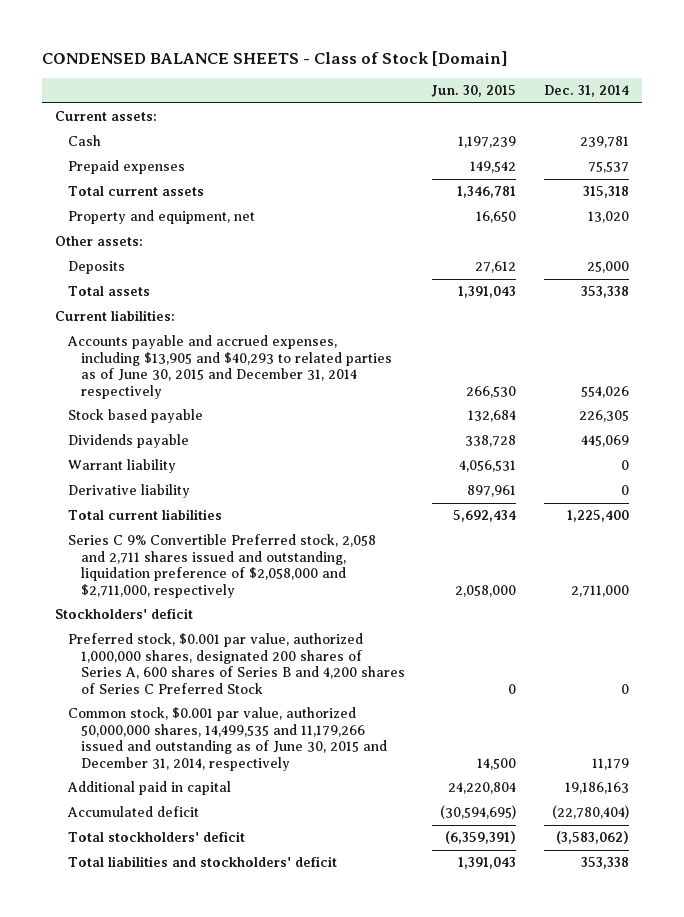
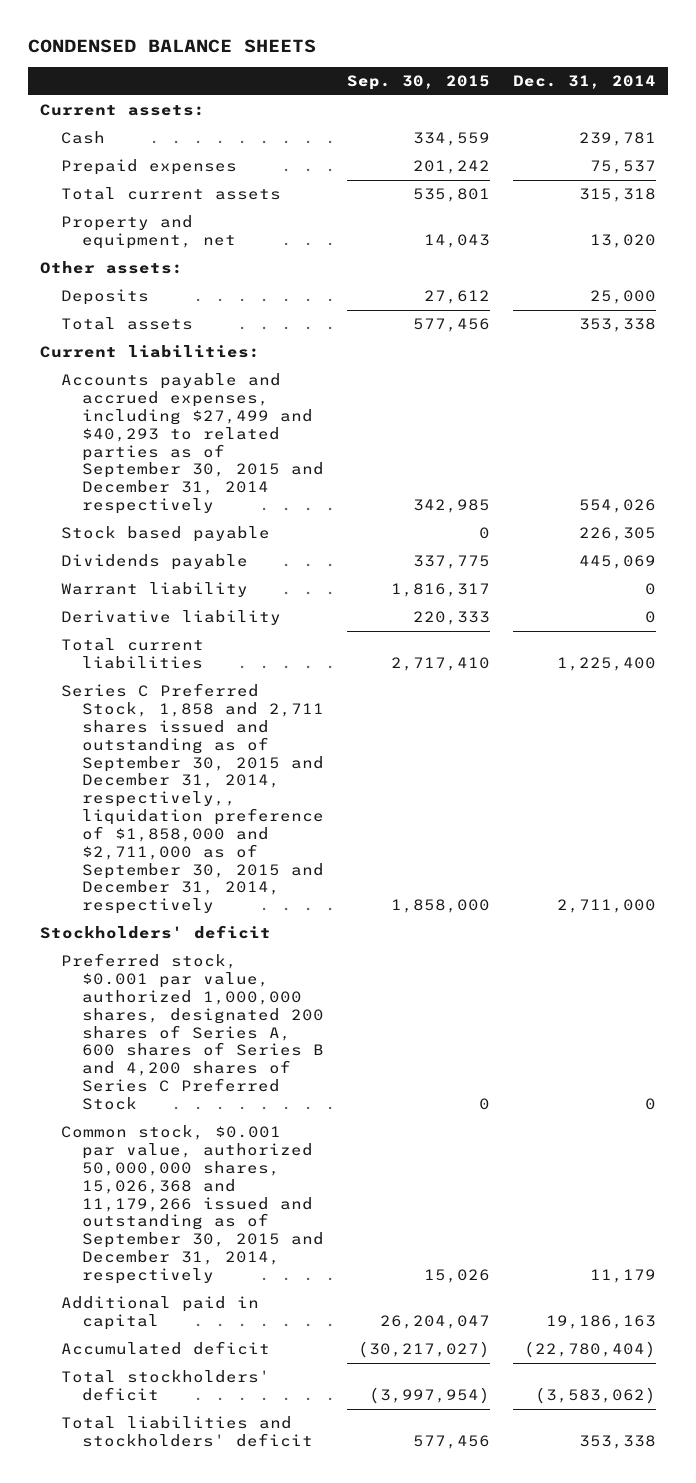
- CONDENSED BALANCE SHEETS - Class of Stock [Domain]
+ CONDENSED BALANCE SHEETS
- | Jun. 30, 2015 | Dec. 31, 2014
+ | Sep. 30, 2015 | Dec. 31, 2014
- Accounts payable and accrued expenses, including $13,905 and $40,293 to related parties as of June 30, 2015 and December 31, 2014 respectively | 266,530 | 554,026
+ Accounts payable and accrued expenses, including $27,499 and $40,293 to related parties as of September 30, 2015 and December 31, 2014 respectively | 342,985 | 554,026
- Series C 9% Convertible Preferred stock, 2,058 and 2,711 shares issued and outstanding, liquidation preference of $2,058,000 and $2,711,000, respectively | 2,058,000 | 2,711,000
+ Series C Preferred Stock, 1,858 and 2,711 shares issued and outstanding as of September 30, 2015 and December 31, 2014, respectively,, liquidation preference of $1,858,000 and $2,711,000 as of September 30, 2015 and December 31, 2014, respectively | 1,858,000 | 2,711,000
- Common stock, $0.001 par value, authorized 50,000,000 shares, 14,499,535 and 11,179,266 issued and outstanding as of June 30, 2015 and December 31, 2014, respectively | 14,500 | 11,179
+ Common stock, $0.001 par value, authorized 50,000,000 shares, 15,026,368 and 11,179,266 issued and outstanding as of September 30, 2015 and December 31, 2014, respectively | 15,026 | 11,179

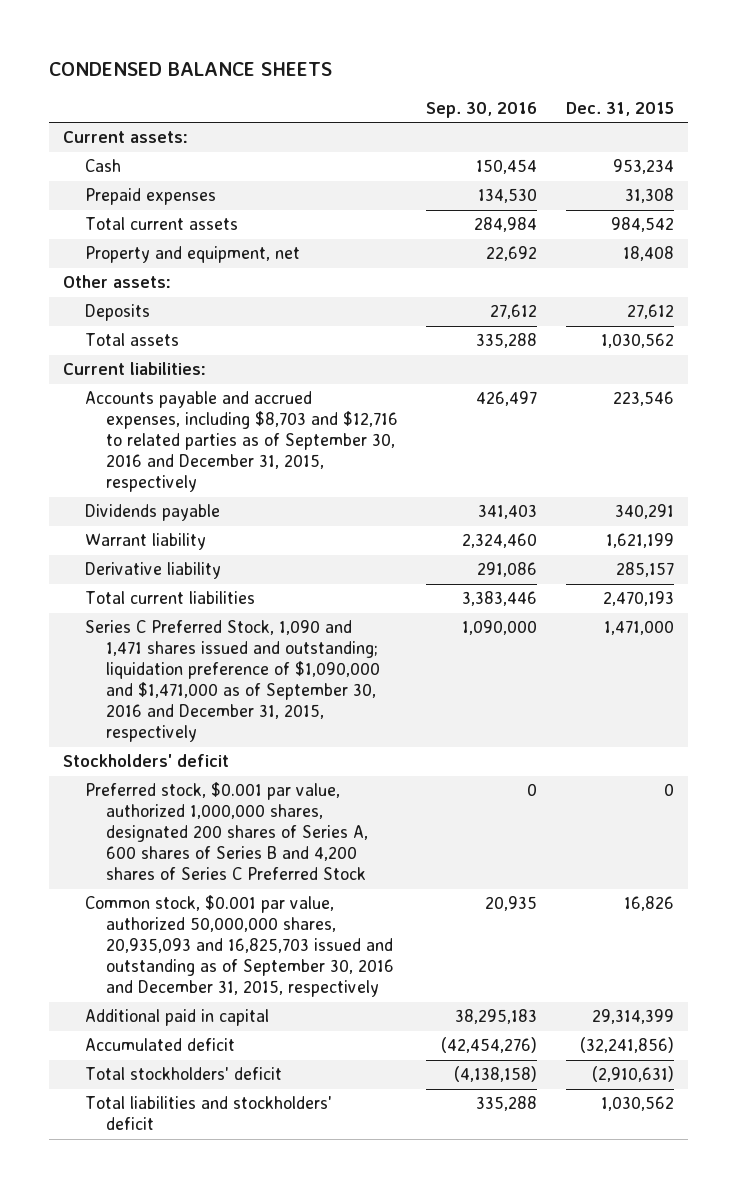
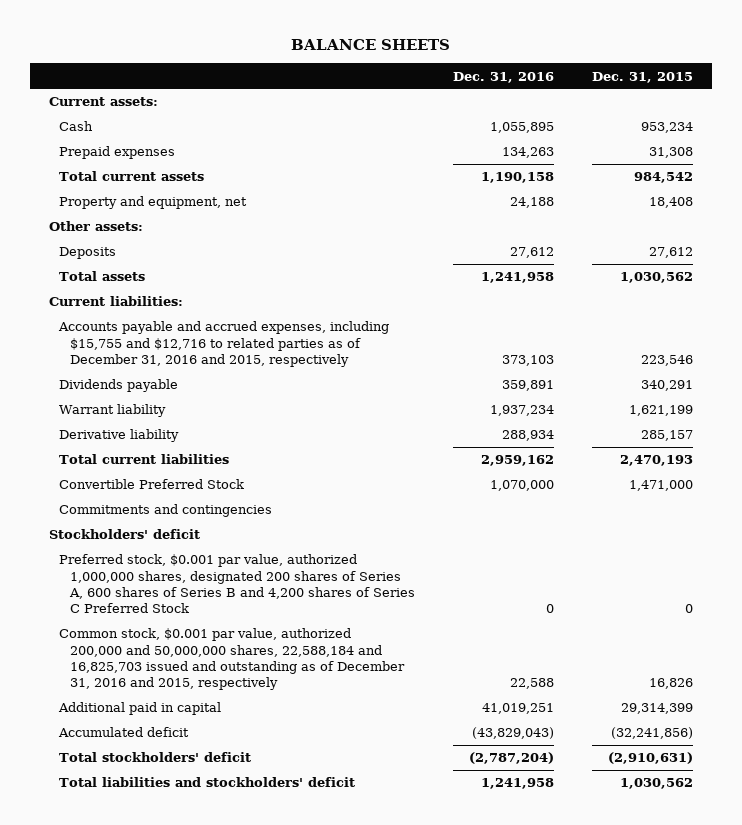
- CONDENSED BALANCE SHEETS
+ BALANCE SHEETS
- | Sep. 30, 2016 | Dec. 31, 2015
+ | Dec. 31, 2016 | Dec. 31, 2015
- Accounts payable and accrued expenses, including $8,703 and $12,716 to related parties as of September 30, 2016 and December 31, 2015, respectively | 426,497 | 223,546
+ Accounts payable and accrued expenses, including $15,755 and $12,716 to related parties as of December 31, 2016 and 2015, respectively | 373,103 | 223,546
- Series C Preferred Stock, 1,090 and 1,471 shares issued and outstanding; liquidation preference of $1,090,000 and $1,471,000 as of September 30, 2016 and December 31, 2015, respectively | 1,090,000 | 1,471,000
+ Convertible Preferred Stock | 1,070,000 | 1,471,000
+ Commitments and contingencies
- Common stock, $0.001 par value, authorized 50,000,000 shares, 20,935,093 and 16,825,703 issued and outstanding as of September 30, 2016 and December 31, 2015, respectively | 20,935 | 16,826
+ Common stock, $0.001 par value, authorized 200,000 and 50,000,000 shares, 22,588,184 and 16,825,703 issued and outstanding as of December 31, 2016 and 2015, respectively | 22,588 | 16,826

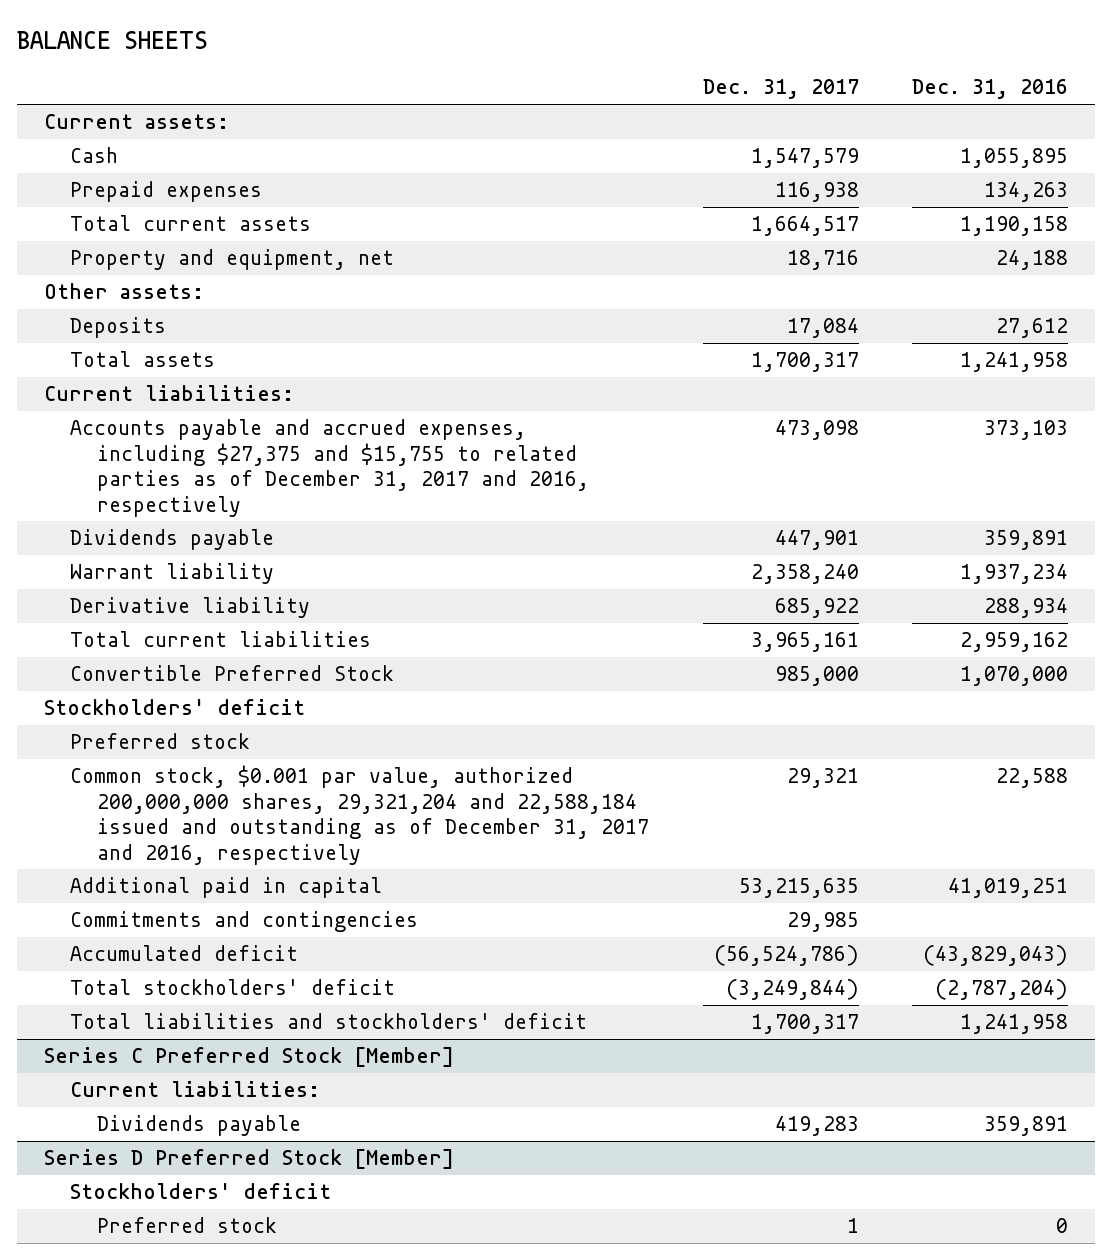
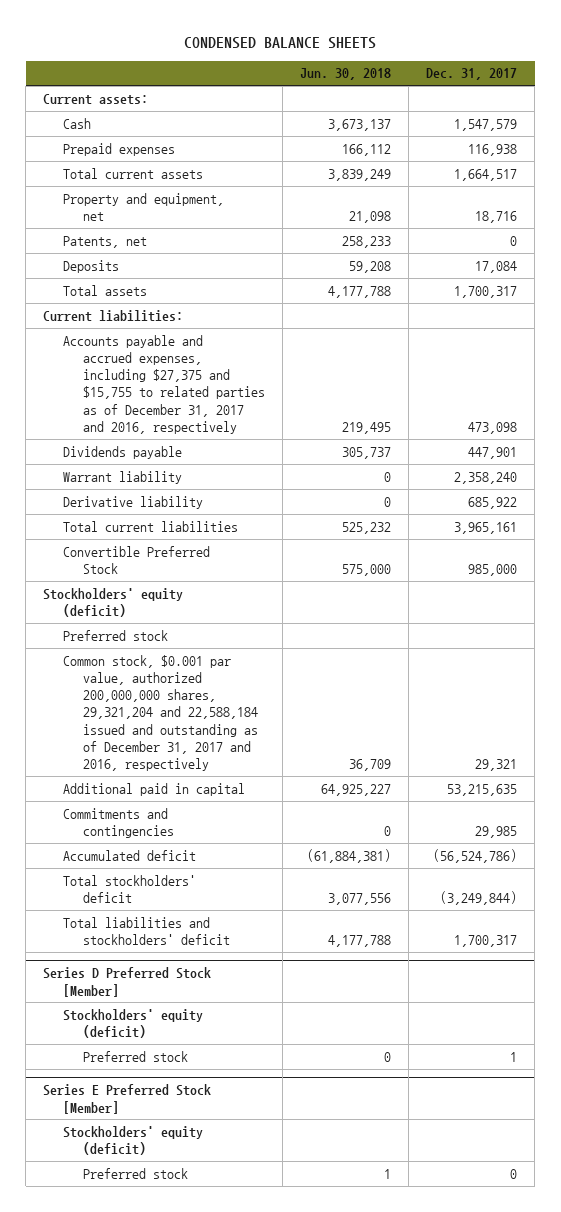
- BALANCE SHEETS
+ CONDENSED BALANCE SHEETS
- | Dec. 31, 2017 | Dec. 31, 2016
+ | Jun. 30, 2018 | Dec. 31, 2017
- Other assets:
+ Patents, net | 258,233 | 0
- Stockholders' deficit
+ Stockholders' equity (deficit)
- Series C Preferred Stock [Member]
- Current liabilities:
- Dividends payable | 419,283 | 359,891
@ Series D Preferred Stock [Member]
- Stockholders' deficit
+ Stockholders' equity (deficit)
+ Series E Preferred Stock [Member]
+ Stockholders' equity (deficit)
+ Preferred stock | 1 | 0

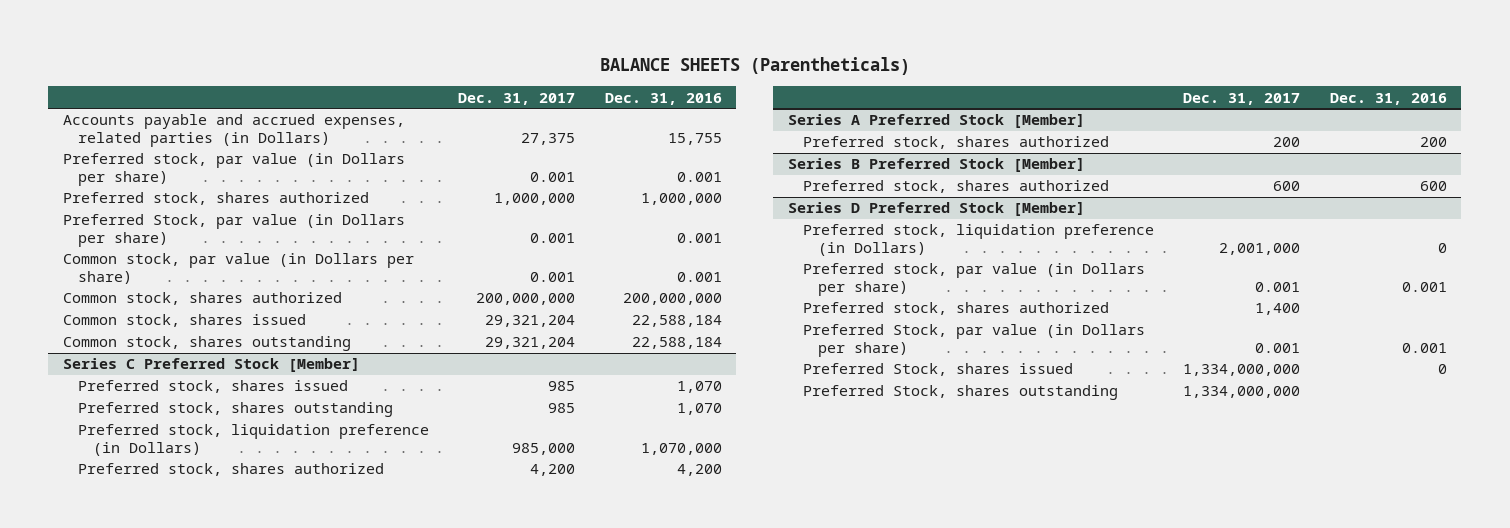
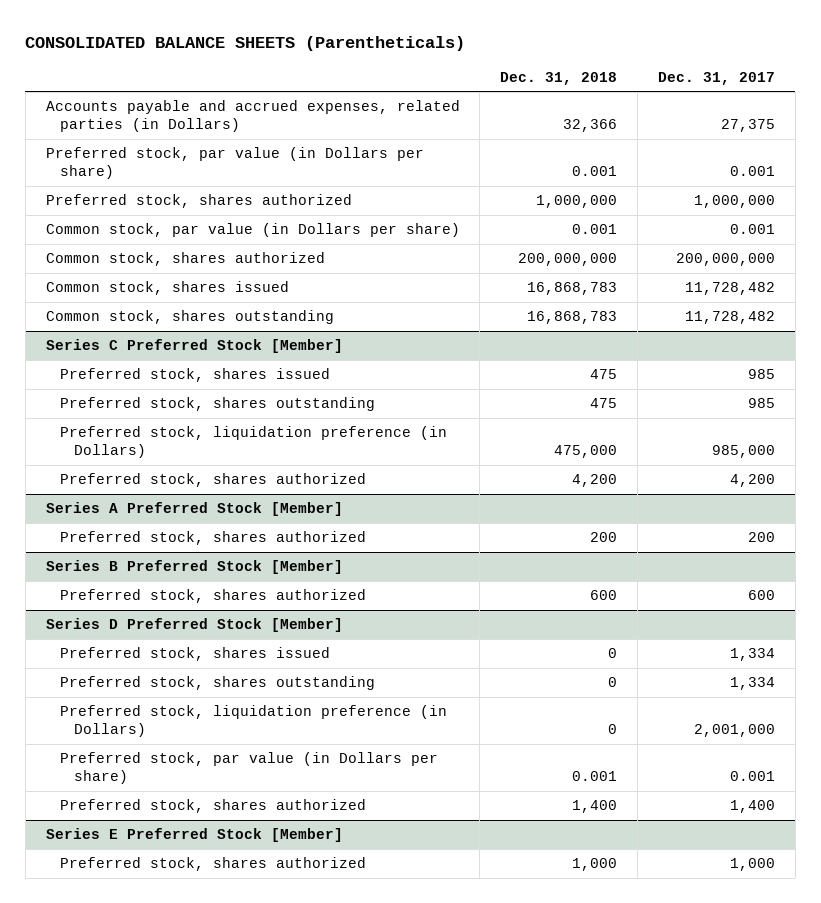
- BALANCE SHEETS (Parentheticals)
+ CONSOLIDATED BALANCE SHEETS (Parentheticals)
- | Dec. 31, 2017 | Dec. 31, 2016
+ | Dec. 31, 2018 | Dec. 31, 2017
- Preferred Stock, par value (in Dollars per share) | 0.001 | 0.001
- Common stock, shares issued | 29,321,204 | 22,588,184
- Common stock, shares outstanding | 29,321,204 | 22,588,184
+ Common stock, shares issued | 16,868,783 | 11,728,482
+ Common stock, shares outstanding | 16,868,783 | 11,728,482
@ Series D Preferred Stock [Member]
+ Preferred stock, shares issued | 0 | 1,334
+ Preferred stock, shares outstanding | 0 | 1,334
- Preferred Stock, par value (in Dollars per share) | 0.001 | 0.001
- Preferred Stock, shares issued | 1,334,000,000 | 0
- Preferred Stock, shares outstanding | 1,334,000,000 |
+ Series E Preferred Stock [Member]
+ Preferred stock, shares authorized | 1,000 | 1,000

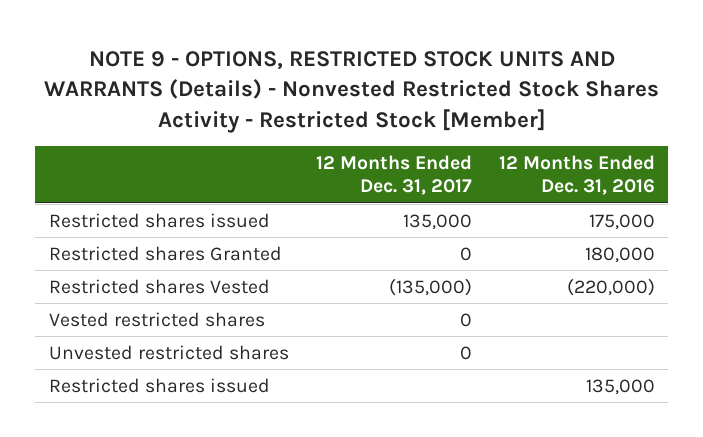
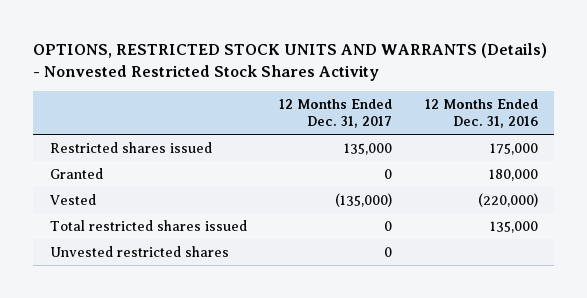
- NOTE 9 - OPTIONS, RESTRICTED STOCK UNITS AND WARRANTS (Details) - Nonvested Restricted Stock Shares Activity - Restricted Stock [Member]
+ OPTIONS, RESTRICTED STOCK UNITS AND WARRANTS (Details) - Nonvested Restricted Stock Shares Activity
- Restricted shares Granted | 0 | 180,000
- Restricted shares Vested | (135,000) | (220,000)
- Vested restricted shares | 0 |
+ Granted | 0 | 180,000
+ Vested | (135,000) | (220,000)
+ Total restricted shares issued | 0 | 135,000
- Restricted shares issued | | 135,000

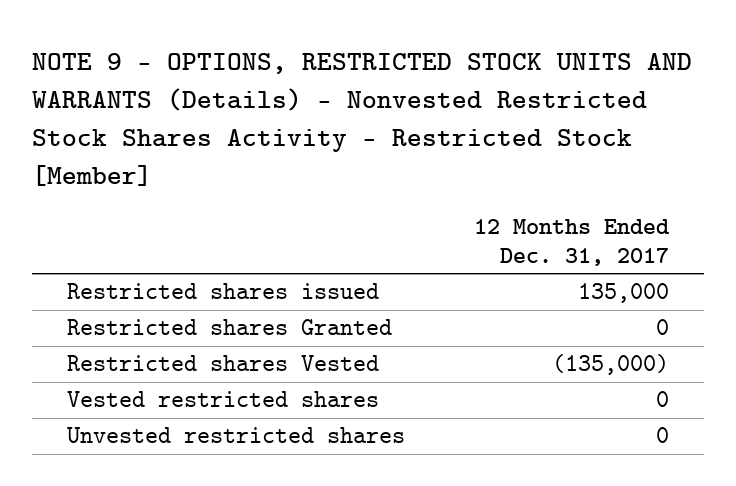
- OPTIONS, RESTRICTED STOCK UNITS AND WARRANTS (Details) - Nonvested Restricted Stock Shares Activity
+ NOTE 9 - OPTIONS, RESTRICTED STOCK UNITS AND WARRANTS (Details) - Nonvested Restricted Stock Shares Activity - Restricted Stock [Member]
- | 12 Months Ended Dec. 31, 2017 | 12 Months Ended Dec. 31, 2016
+ | 12 Months Ended Dec. 31, 2017
- Granted | 0 | 180,000
- Vested | (135,000) | (220,000)
- Total restricted shares issued | 0 | 135,000
+ Restricted shares Granted | 0
+ Restricted shares Vested | (135,000)
+ Vested restricted shares | 0

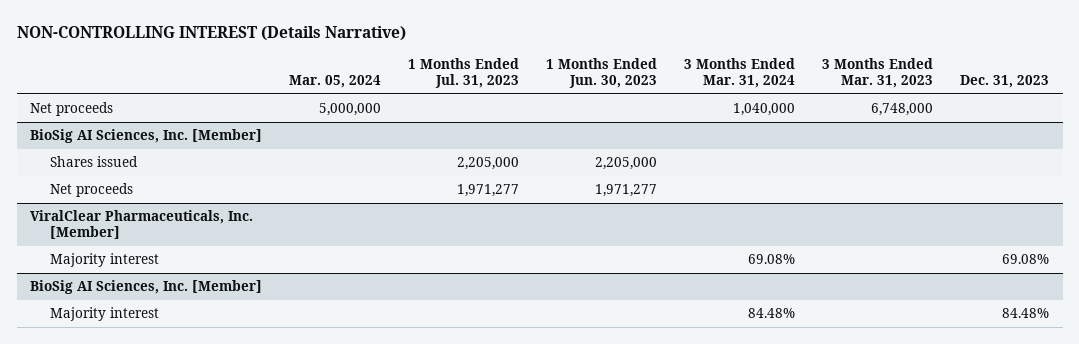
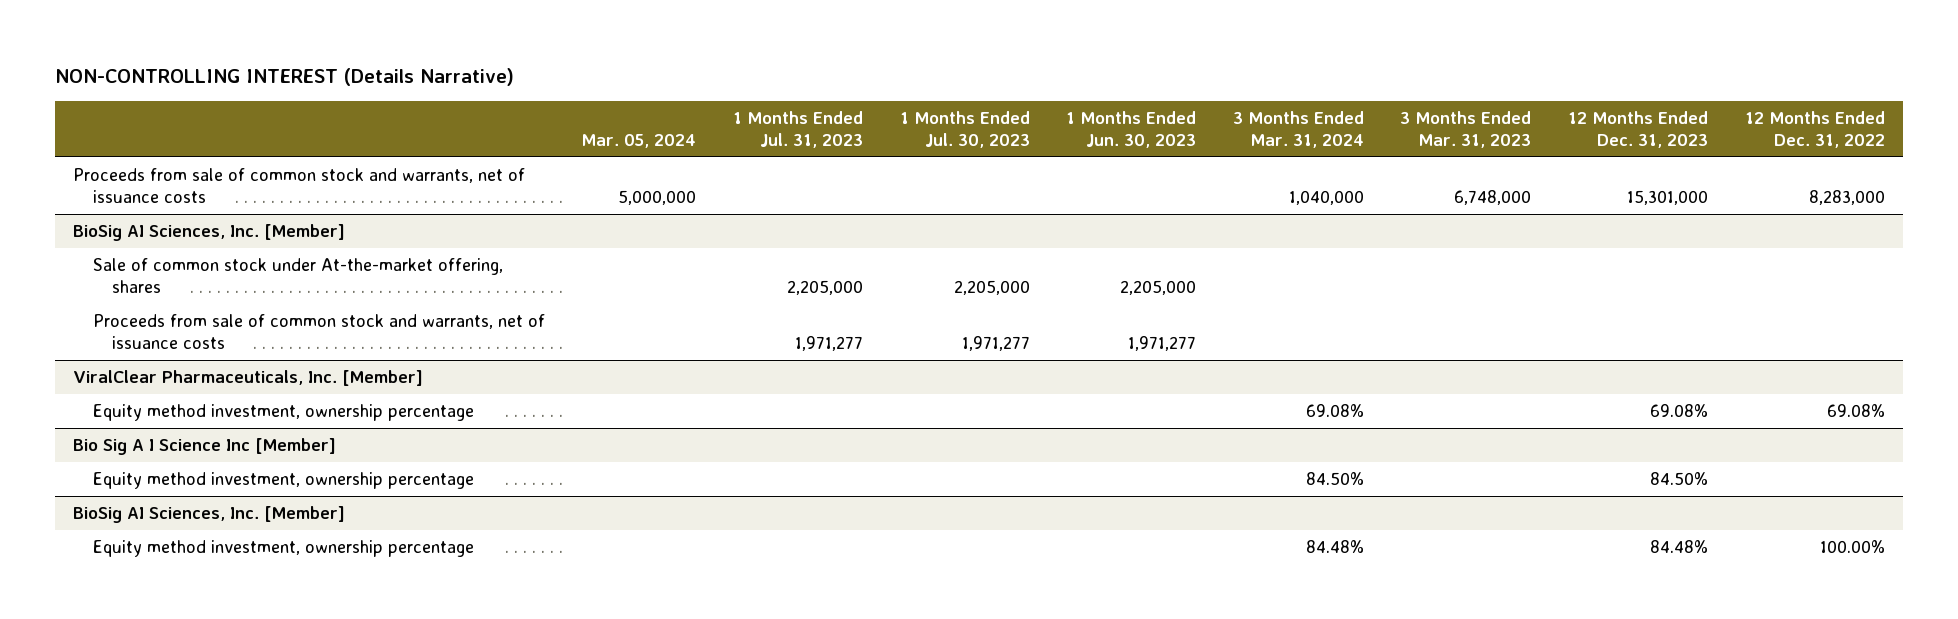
- | Mar. 05, 2024 | 1 Months Ended Jul. 31, 2023 | 1 Months Ended Jun. 30, 2023 | 3 Months Ended Mar. 31, 2024 | 3 Months Ended Mar. 31, 2023 | Dec. 31, 2023
+ | Mar. 05, 2024 | 1 Months Ended Jul. 31, 2023 | 1 Months Ended Jul. 30, 2023 | 1 Months Ended Jun. 30, 2023 | 3 Months Ended Mar. 31, 2024 | 3 Months Ended Mar. 31, 2023 | 12 Months Ended Dec. 31, 2023 | 12 Months Ended Dec. 31, 2022
- Net proceeds | 5,000,000 | | | 1,040,000 | 6,748,000 |
+ Proceeds from sale of common stock and warrants, net of issuance costs | 5,000,000 | | | | 1,040,000 | 6,748,000 | 15,301,000 | 8,283,000
@ BioSig AI Sciences, Inc. [Member]
- Shares issued | | 2,205,000 | 2,205,000 | | |
- Net proceeds | | 1,971,277 | 1,971,277 | | |
+ Sale of common stock under At-the-market offering, shares | | 2,205,000 | 2,205,000 | 2,205,000 | | | |
+ Proceeds from sale of common stock and warrants, net of issuance costs | | 1,971,277 | 1,971,277 | 1,971,277 | | | |
@ ViralClear Pharmaceuticals, Inc. [Member]
- Majority interest | | | | 69.08% | | 69.08%
+ Equity method investment, ownership percentage | | | | | 69.08% | | 69.08% | 69.08%
+ Bio Sig A I Science Inc [Member]
+ Equity method investment, ownership percentage | | | | | 84.50% | | 84.50% |
@ BioSig AI Sciences, Inc. [Member]
- Majority interest | | | | 84.48% | | 84.48%
+ Equity method investment, ownership percentage | | | | | 84.48% | | 84.48% | 100.00%

